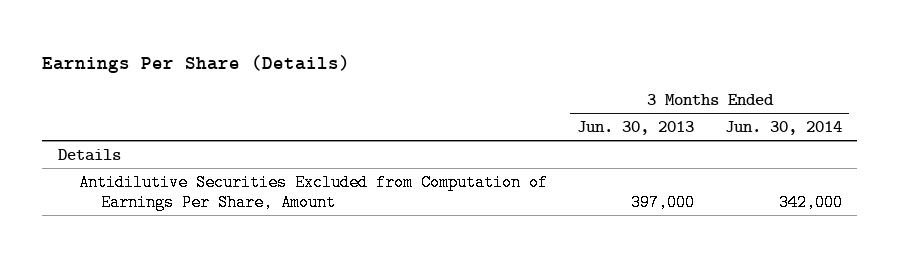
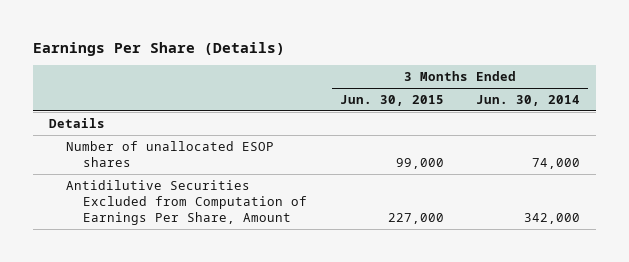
- | 3 Months Ended Jun. 30, 2013 | 3 Months Ended Jun. 30, 2014
+ | 3 Months Ended Jun. 30, 2015 | 3 Months Ended Jun. 30, 2014
+ Number of unallocated ESOP shares | 99,000 | 74,000

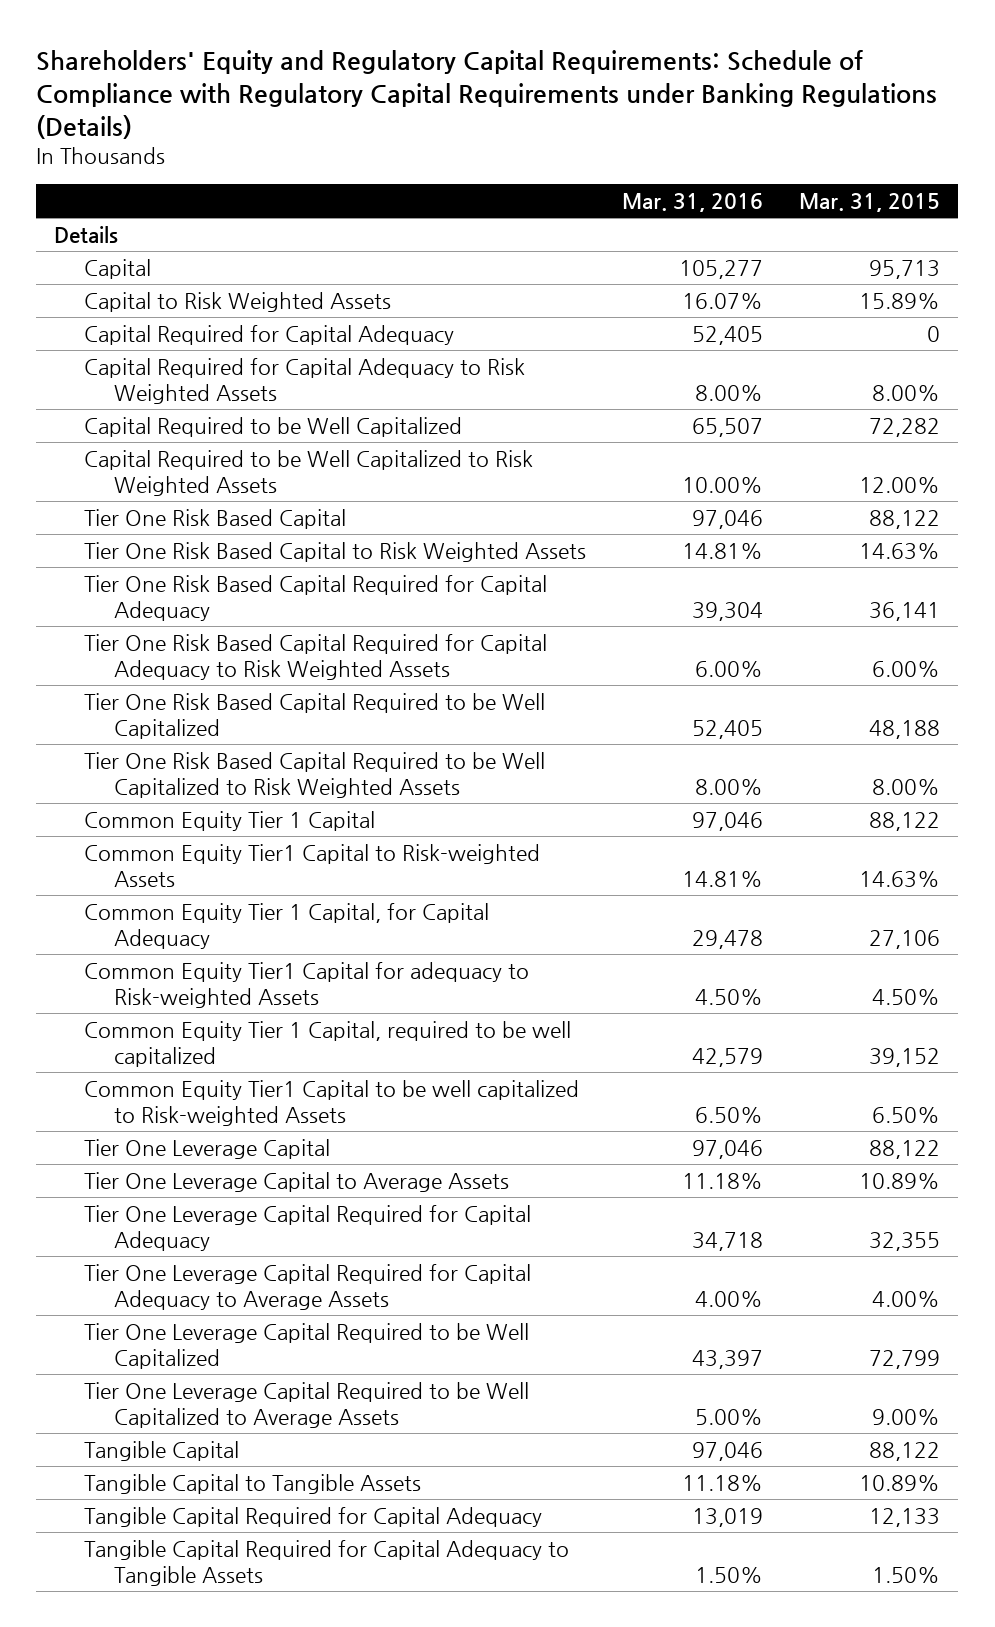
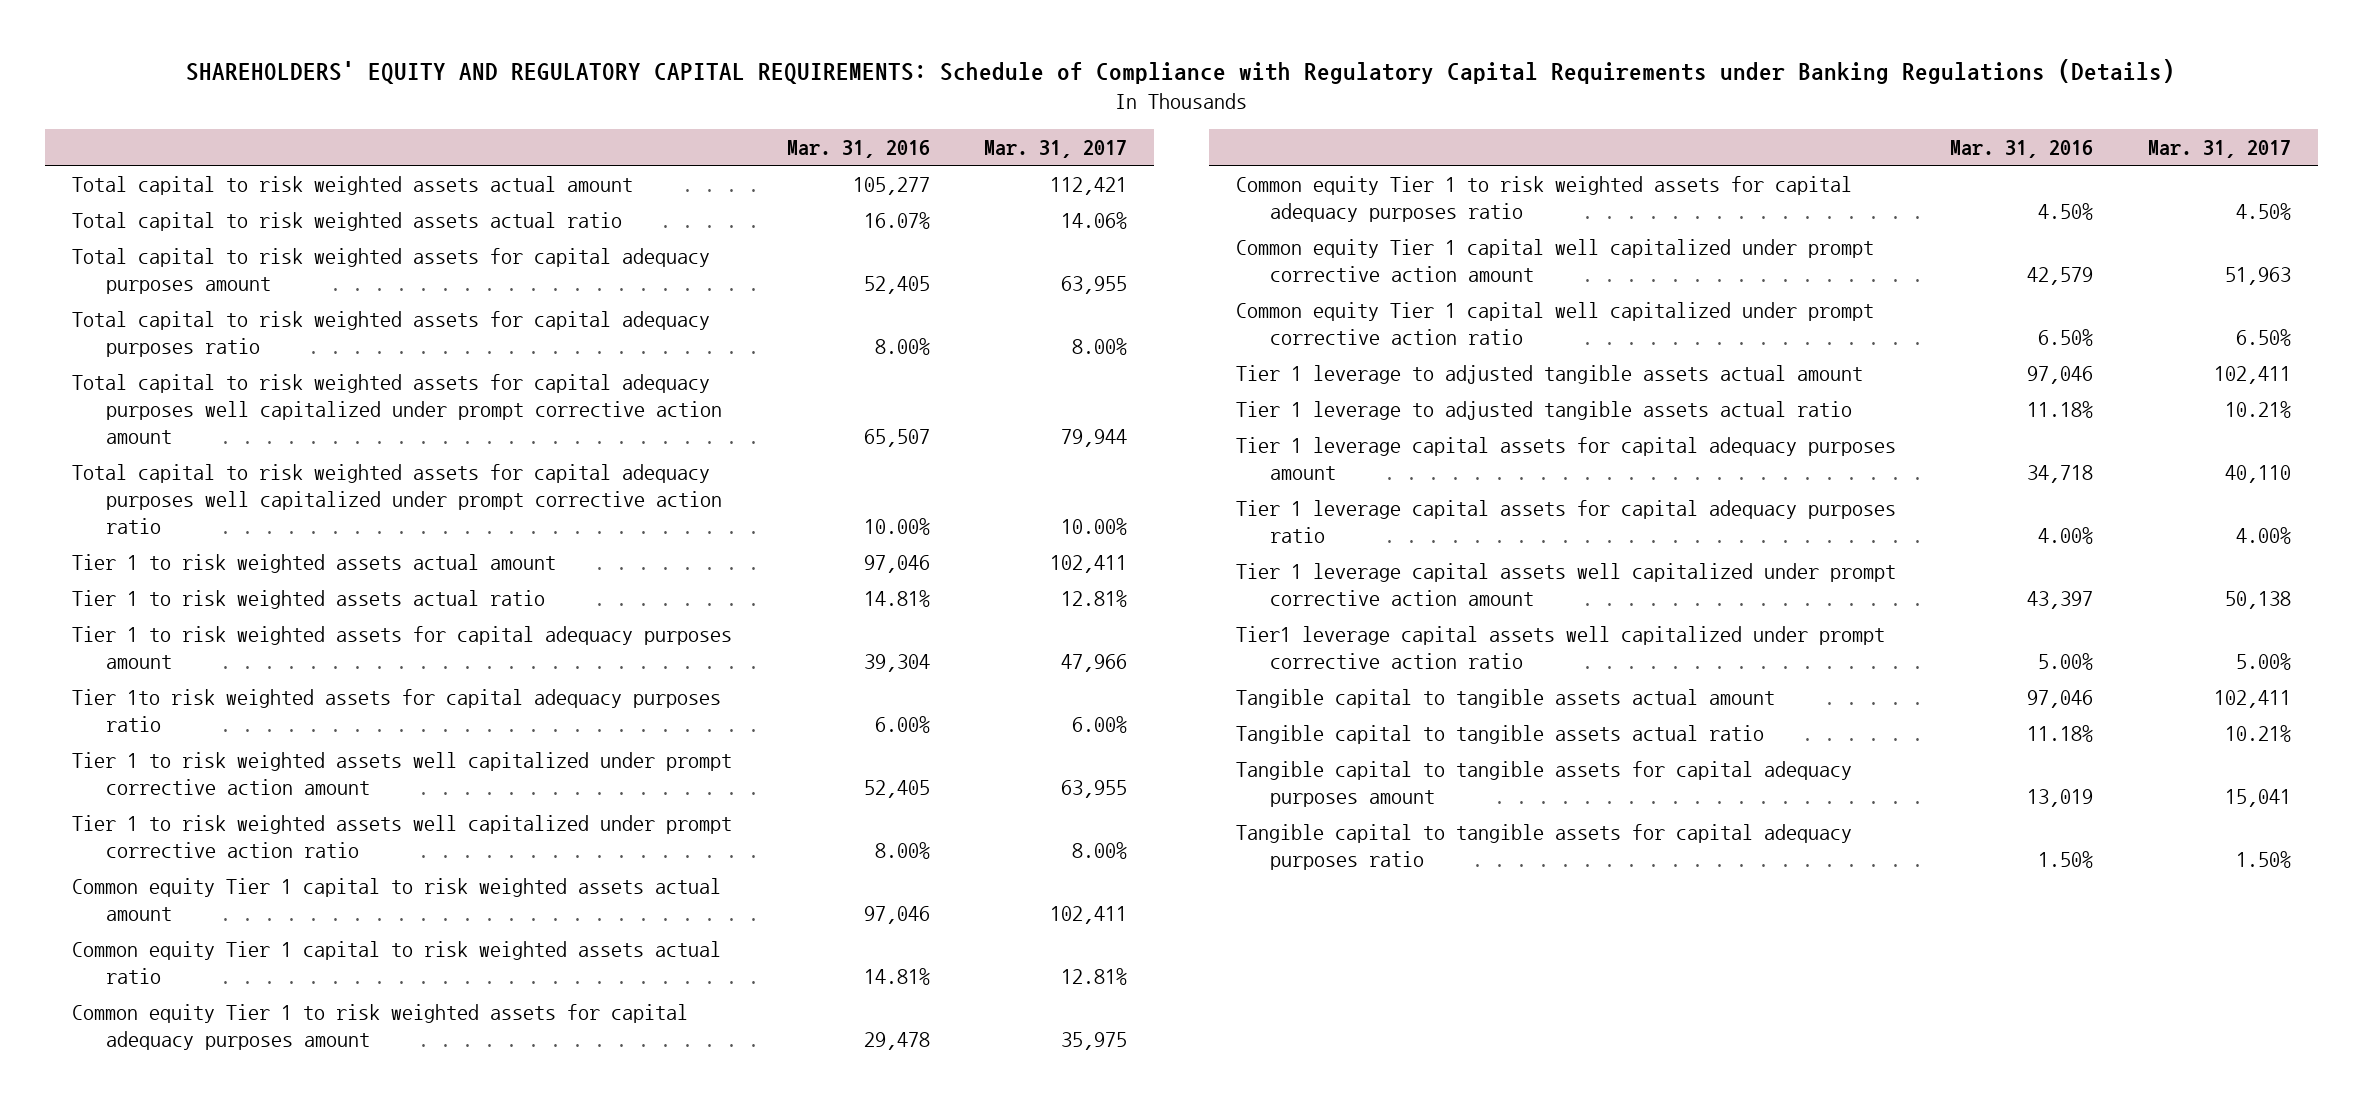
- Shareholders' Equity and Regulatory Capital Requirements: Schedule of Compliance with Regulatory Capital Requirements under Banking Regulations (Details)
+ SHAREHOLDERS' EQUITY AND REGULATORY CAPITAL REQUIREMENTS: Schedule of Compliance with Regulatory Capital Requirements under Banking Regulations (Details)
- | Mar. 31, 2016 | Mar. 31, 2015
+ | Mar. 31, 2016 | Mar. 31, 2017
- Details
- Capital | 105,277 | 95,713
- Capital to Risk Weighted Assets | 16.07% | 15.89%
- Capital Required for Capital Adequacy | 52,405 | 0
- Capital Required for Capital Adequacy to Risk Weighted Assets | 8.00% | 8.00%
- Capital Required to be Well Capitalized | 65,507 | 72,282
- Capital Required to be Well Capitalized to Risk Weighted Assets | 10.00% | 12.00%
- Tier One Risk Based Capital | 97,046 | 88,122
- Tier One Risk Based Capital to Risk Weighted Assets | 14.81% | 14.63%
- Tier One Risk Based Capital Required for Capital Adequacy | 39,304 | 36,141
- Tier One Risk Based Capital Required for Capital Adequacy to Risk Weighted Assets | 6.00% | 6.00%
- Tier One Risk Based Capital Required to be Well Capitalized | 52,405 | 48,188
- Tier One Risk Based Capital Required to be Well Capitalized to Risk Weighted Assets | 8.00% | 8.00%
- Common Equity Tier 1 Capital | 97,046 | 88,122
- Common Equity Tier1 Capital to Risk-weighted Assets | 14.81% | 14.63%
- Common Equity Tier 1 Capital, for Capital Adequacy | 29,478 | 27,106
- Common Equity Tier1 Capital for adequacy to Risk-weighted Assets | 4.50% | 4.50%
- Common Equity Tier 1 Capital, required to be well capitalized | 42,579 | 39,152
- Common Equity Tier1 Capital to be well capitalized to Risk-weighted Assets | 6.50% | 6.50%
- Tier One Leverage Capital | 97,046 | 88,122
- Tier One Leverage Capital to Average Assets | 11.18% | 10.89%
- Tier One Leverage Capital Required for Capital Adequacy | 34,718 | 32,355
- Tier One Leverage Capital Required for Capital Adequacy to Average Assets | 4.00% | 4.00%
- Tier One Leverage Capital Required to be Well Capitalized | 43,397 | 72,799
- Tier One Leverage Capital Required to be Well Capitalized to Average Assets | 5.00% | 9.00%
- Tangible Capital | 97,046 | 88,122
- Tangible Capital to Tangible Assets | 11.18% | 10.89%
- Tangible Capital Required for Capital Adequacy | 13,019 | 12,133
- Tangible Capital Required for Capital Adequacy to Tangible Assets | 1.50% | 1.50%
+ Total capital to risk weighted assets actual amount | 105,277 | 112,421
+ Total capital to risk weighted assets actual ratio | 16.07% | 14.06%
+ Total capital to risk weighted assets for capital adequacy purposes amount | 52,405 | 63,955
+ Total capital to risk weighted assets for capital adequacy purposes ratio | 8.00% | 8.00%
+ Total capital to risk weighted assets for capital adequacy purposes well capitalized under prompt corrective action amount | 65,507 | 79,944
+ Total capital to risk weighted assets for capital adequacy purposes well capitalized under prompt corrective action ratio | 10.00% | 10.00%
+ Tier 1 to risk weighted assets actual amount | 97,046 | 102,411
+ Tier 1 to risk weighted assets actual ratio | 14.81% | 12.81%
+ Tier 1 to risk weighted assets for capital adequacy purposes amount | 39,304 | 47,966
+ Tier 1to risk weighted assets for capital adequacy purposes ratio | 6.00% | 6.00%
+ Tier 1 to risk weighted assets well capitalized under prompt corrective action amount | 52,405 | 63,955
+ Tier 1 to risk weighted assets well capitalized under prompt corrective action ratio | 8.00% | 8.00%
+ Common equity Tier 1 capital to risk weighted assets actual amount | 97,046 | 102,411
+ Common equity Tier 1 capital to risk weighted assets actual ratio | 14.81% | 12.81%
+ Common equity Tier 1 to risk weighted assets for capital adequacy purposes amount | 29,478 | 35,975
+ Common equity Tier 1 to risk weighted assets for capital adequacy purposes ratio | 4.50% | 4.50%
+ Common equity Tier 1 capital well capitalized under prompt corrective action amount | 42,579 | 51,963
+ Common equity Tier 1 capital well capitalized under prompt corrective action ratio | 6.50% | 6.50%
+ Tier 1 leverage to adjusted tangible assets actual amount | 97,046 | 102,411
+ Tier 1 leverage to adjusted tangible assets actual ratio | 11.18% | 10.21%
+ Tier 1 leverage capital assets for capital adequacy purposes amount | 34,718 | 40,110
+ Tier 1 leverage capital assets for capital adequacy purposes ratio | 4.00% | 4.00%
+ Tier 1 leverage capital assets well capitalized under prompt corrective action amount | 43,397 | 50,138
+ Tier1 leverage capital assets well capitalized under prompt corrective action ratio | 5.00% | 5.00%
+ Tangible capital to tangible assets actual amount | 97,046 | 102,411
+ Tangible capital to tangible assets actual ratio | 11.18% | 10.21%
+ Tangible capital to tangible assets for capital adequacy purposes amount | 13,019 | 15,041
+ Tangible capital to tangible assets for capital adequacy purposes ratio | 1.50% | 1.50%

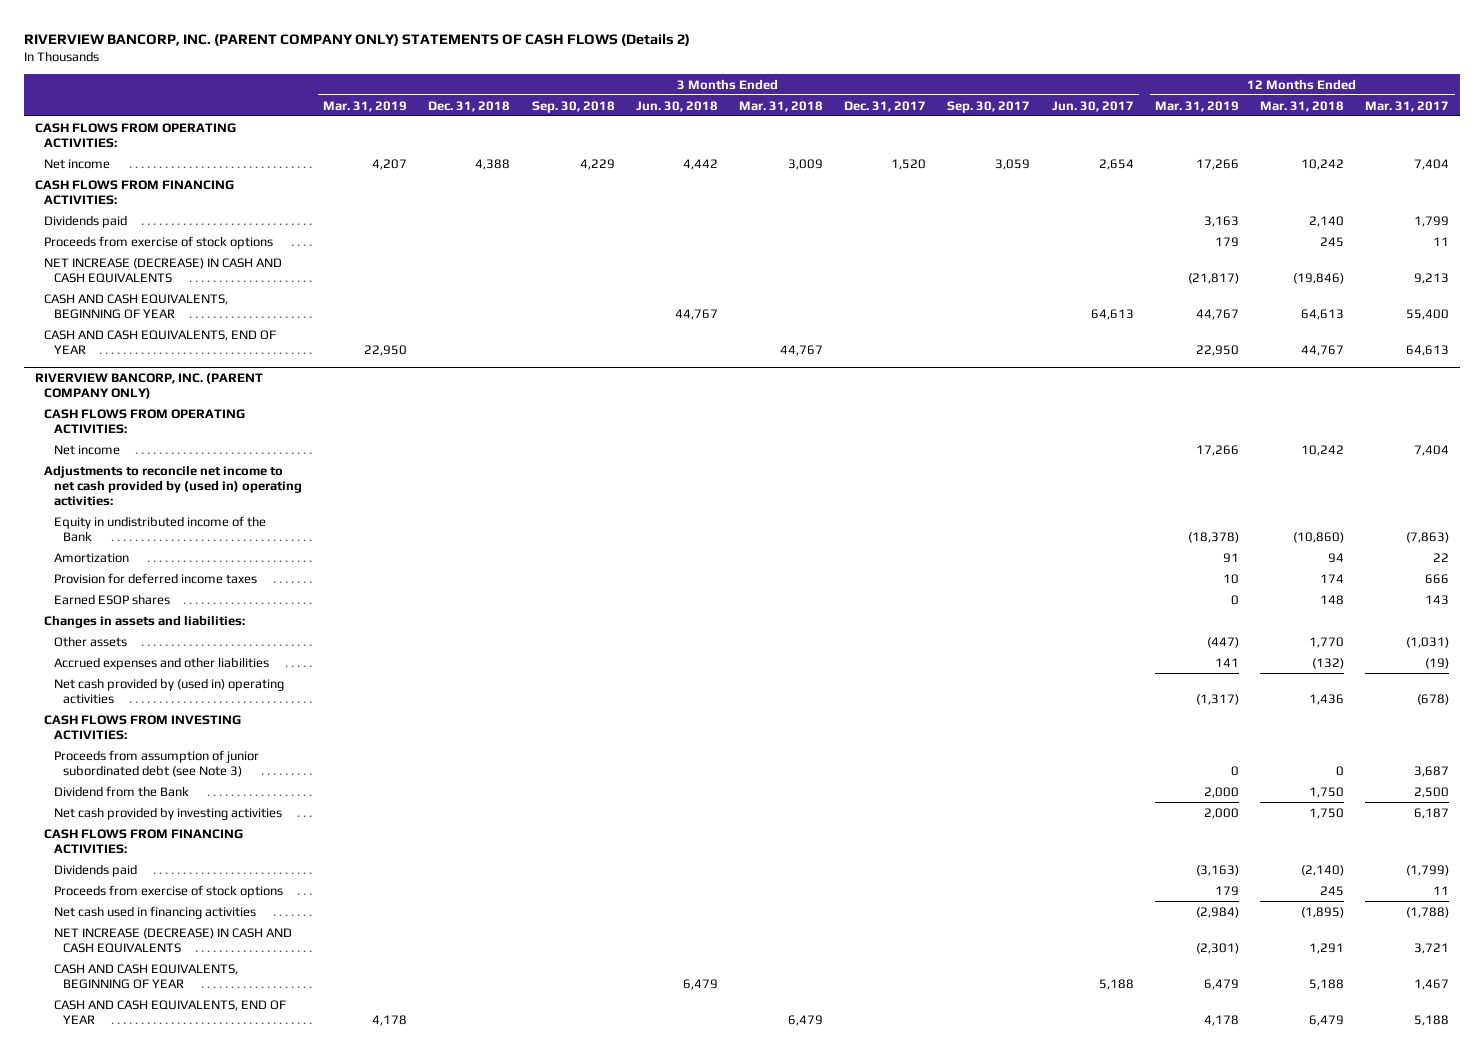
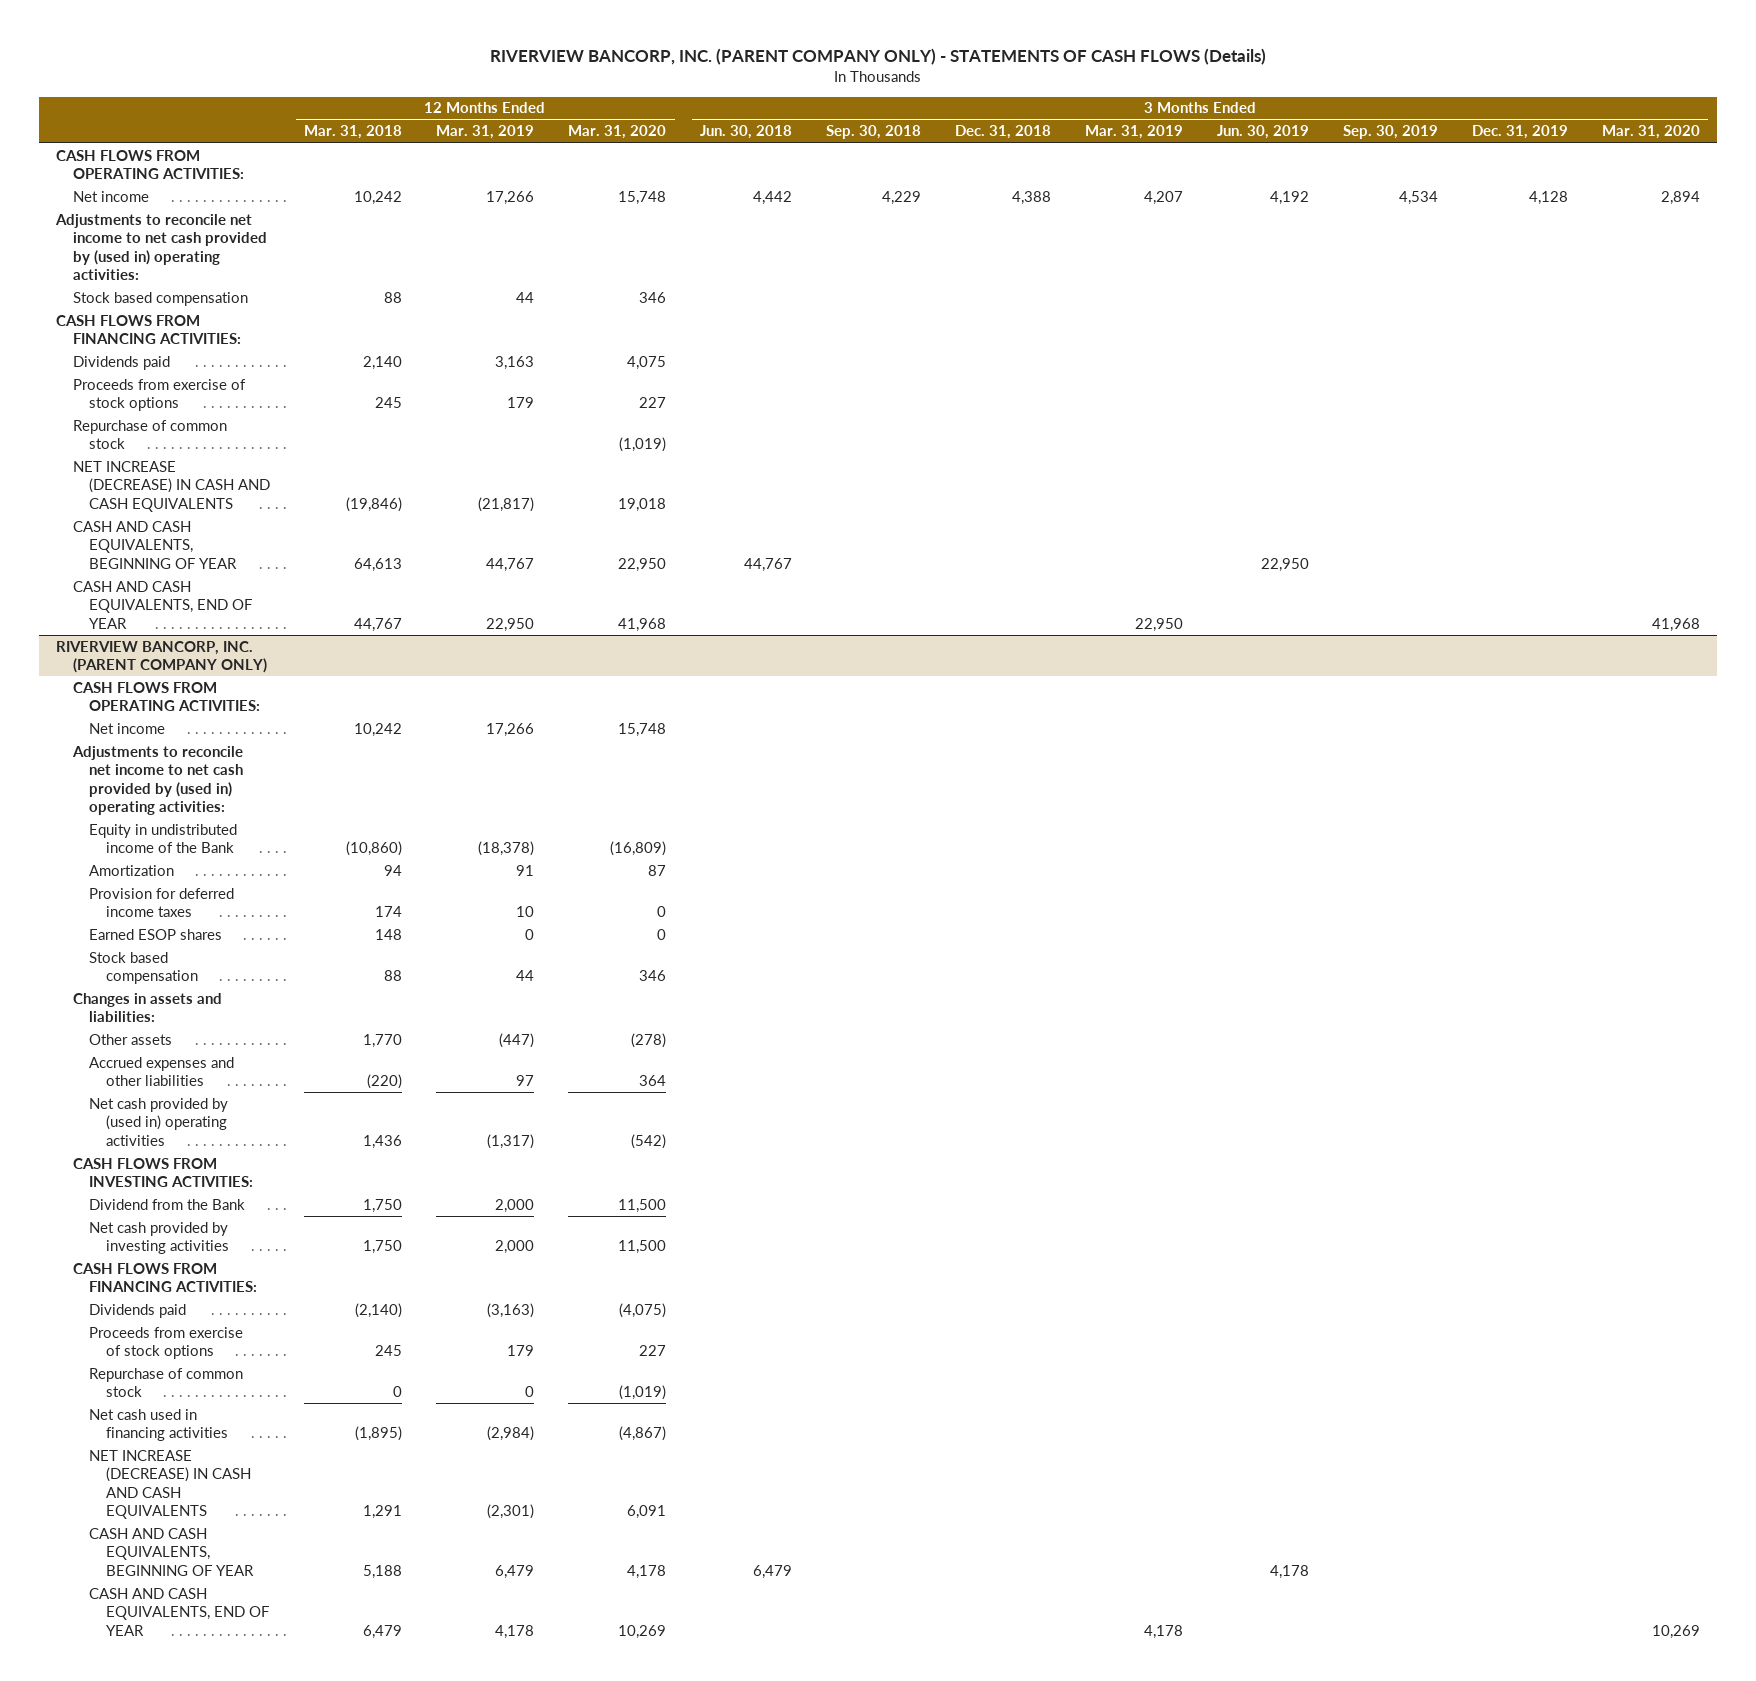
- RIVERVIEW BANCORP, INC. (PARENT COMPANY ONLY) STATEMENTS OF CASH FLOWS (Details 2)
+ RIVERVIEW BANCORP, INC. (PARENT COMPANY ONLY) - STATEMENTS OF CASH FLOWS (Details)
- | 3 Months Ended Mar. 31, 2019 | 3 Months Ended Dec. 31, 2018 | 3 Months Ended Sep. 30, 2018 | 3 Months Ended Jun. 30, 2018 | 3 Months Ended Mar. 31, 2018 | 3 Months Ended Dec. 31, 2017 | 3 Months Ended Sep. 30, 2017 | 3 Months Ended Jun. 30, 2017 | 12 Months Ended Mar. 31, 2019 | 12 Months Ended Mar. 31, 2018 | 12 Months Ended Mar. 31, 2017
+ | 12 Months Ended Mar. 31, 2018 | 12 Months Ended Mar. 31, 2019 | 12 Months Ended Mar. 31, 2020 | 3 Months Ended Jun. 30, 2018 | 3 Months Ended Sep. 30, 2018 | 3 Months Ended Dec. 31, 2018 | 3 Months Ended Mar. 31, 2019 | 3 Months Ended Jun. 30, 2019 | 3 Months Ended Sep. 30, 2019 | 3 Months Ended Dec. 31, 2019 | 3 Months Ended Mar. 31, 2020
+ Adjustments to reconcile net income to net cash provided by (used in) operating activities:
+ Stock based compensation | 88 | 44 | 346 | | | | | | | |
+ Repurchase of common stock | | | (1,019) | | | | | | | |
@ RIVERVIEW BANCORP, INC. (PARENT COMPANY ONLY)
+ Stock based compensation | 88 | 44 | 346 | | | | | | | |
- Accrued expenses and other liabilities | | | | | | | | | 141 | (132) | (19)
+ Accrued expenses and other liabilities | (220) | 97 | 364 | | | | | | | |
- Proceeds from assumption of junior subordinated debt (see Note 3) | | | | | | | | | 0 | 0 | 3,687
+ Repurchase of common stock | 0 | 0 | (1,019) | | | | | | | |

